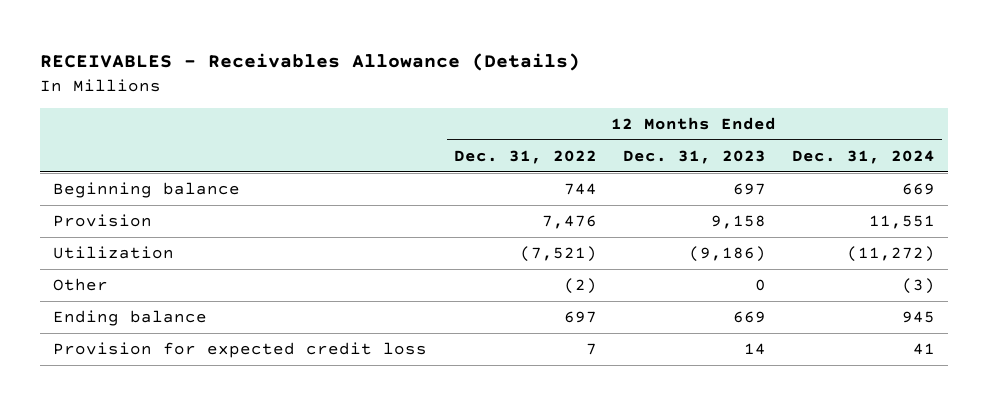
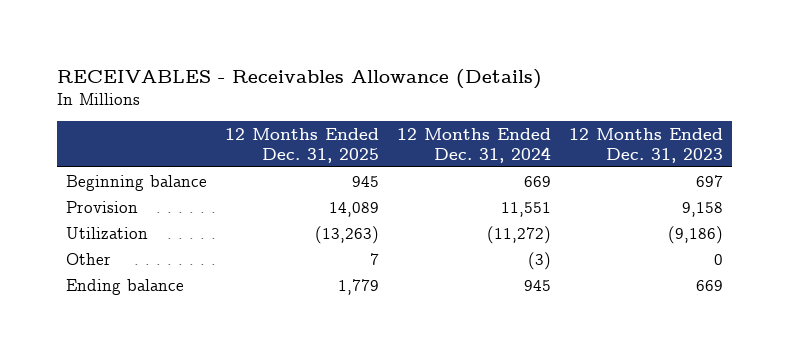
- | 12 Months Ended Dec. 31, 2022 | 12 Months Ended Dec. 31, 2023 | 12 Months Ended Dec. 31, 2024
+ | 12 Months Ended Dec. 31, 2025 | 12 Months Ended Dec. 31, 2024 | 12 Months Ended Dec. 31, 2023
- Provision for expected credit loss | 7 | 14 | 41

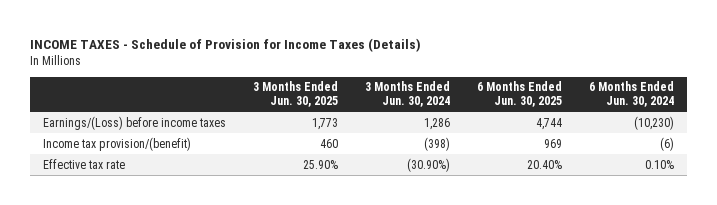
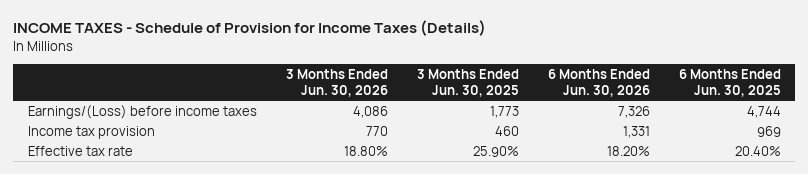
- | 3 Months Ended Jun. 30, 2025 | 3 Months Ended Jun. 30, 2024 | 6 Months Ended Jun. 30, 2025 | 6 Months Ended Jun. 30, 2024
+ | 3 Months Ended Jun. 30, 2026 | 3 Months Ended Jun. 30, 2025 | 6 Months Ended Jun. 30, 2026 | 6 Months Ended Jun. 30, 2025
- Income tax provision/(benefit) | 460 | (398) | 969 | (6)
+ Income tax provision | 770 | 460 | 1,331 | 969

